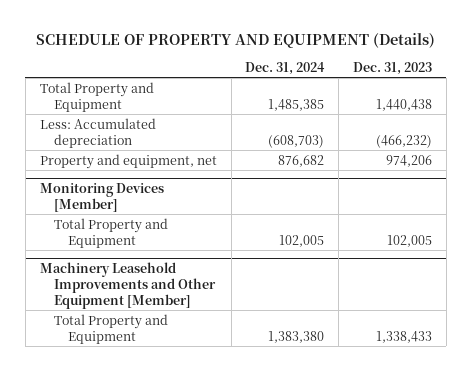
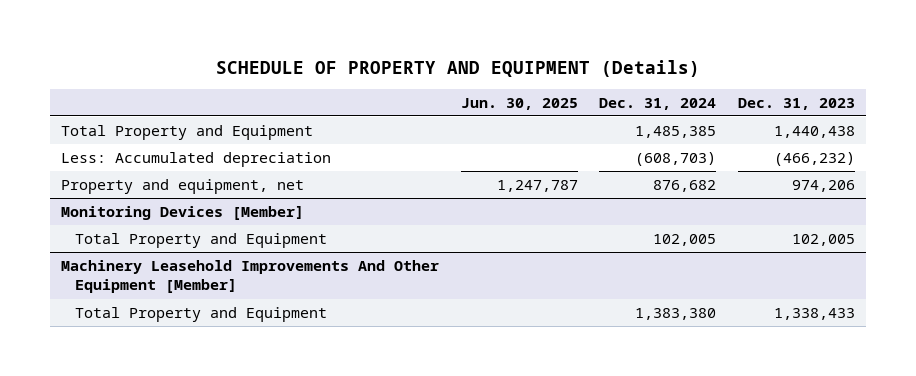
- | Dec. 31, 2024 | Dec. 31, 2023
+ | Jun. 30, 2025 | Dec. 31, 2024 | Dec. 31, 2023
- Machinery Leasehold Improvements and Other Equipment [Member]
+ Machinery Leasehold Improvements And Other Equipment [Member]

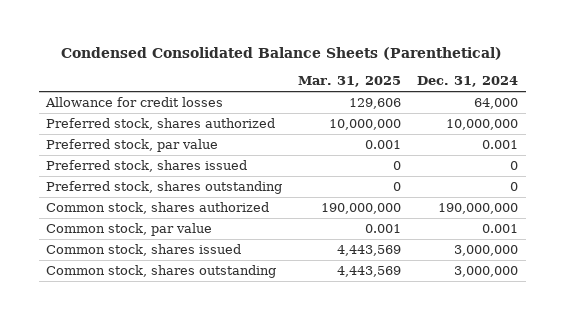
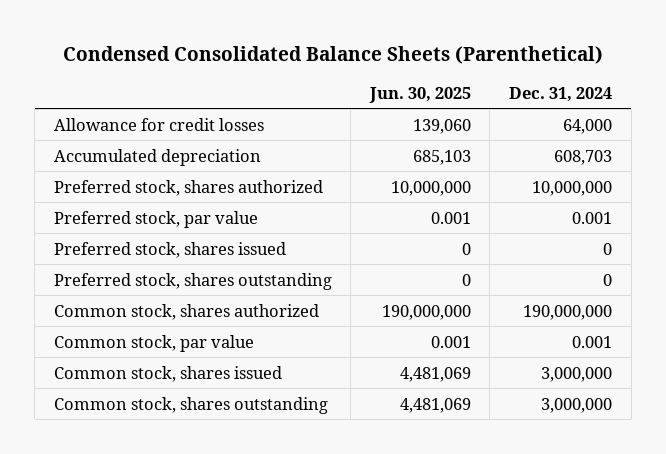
- | Mar. 31, 2025 | Dec. 31, 2024
+ | Jun. 30, 2025 | Dec. 31, 2024
+ Accumulated depreciation | 685,103 | 608,703

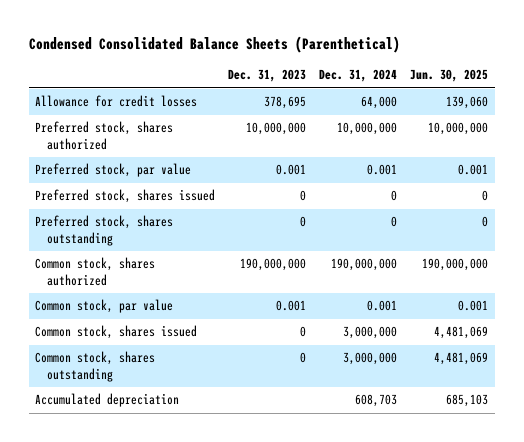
- | Jun. 30, 2025 | Dec. 31, 2024
+ | Dec. 31, 2023 | Dec. 31, 2024 | Jun. 30, 2025
moved down: Accumulated depreciation | | 608,703 | 685,103

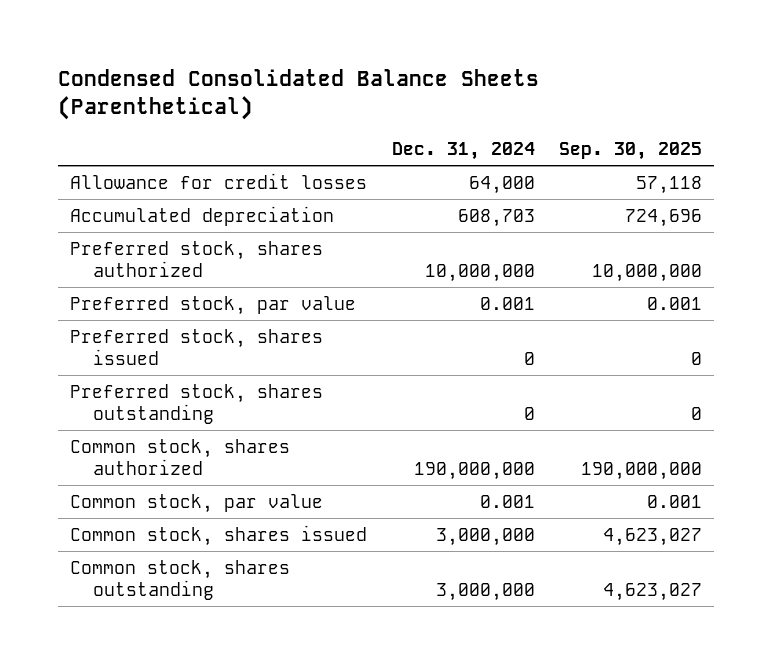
- | Dec. 31, 2023 | Dec. 31, 2024 | Jun. 30, 2025
+ | Dec. 31, 2024 | Sep. 30, 2025
moved up: Accumulated depreciation | 608,703 | 724,696

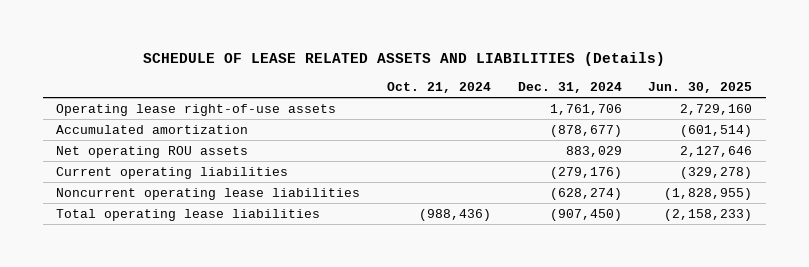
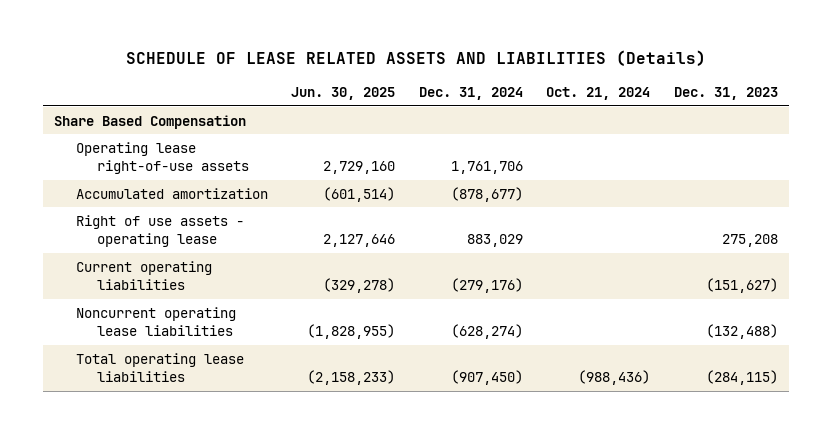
- | Oct. 21, 2024 | Dec. 31, 2024 | Jun. 30, 2025
+ | Jun. 30, 2025 | Dec. 31, 2024 | Oct. 21, 2024 | Dec. 31, 2023
+ Share Based Compensation
- Net operating ROU assets | | 883,029 | 2,127,646
+ Right of use assets - operating lease | 2,127,646 | 883,029 | | 275,208

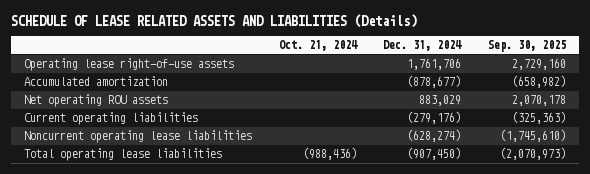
- | Jun. 30, 2025 | Dec. 31, 2024 | Oct. 21, 2024 | Dec. 31, 2023
+ | Oct. 21, 2024 | Dec. 31, 2024 | Sep. 30, 2025
- Share Based Compensation
- Right of use assets - operating lease | 2,127,646 | 883,029 | | 275,208
+ Net operating ROU assets | | 883,029 | 2,070,178

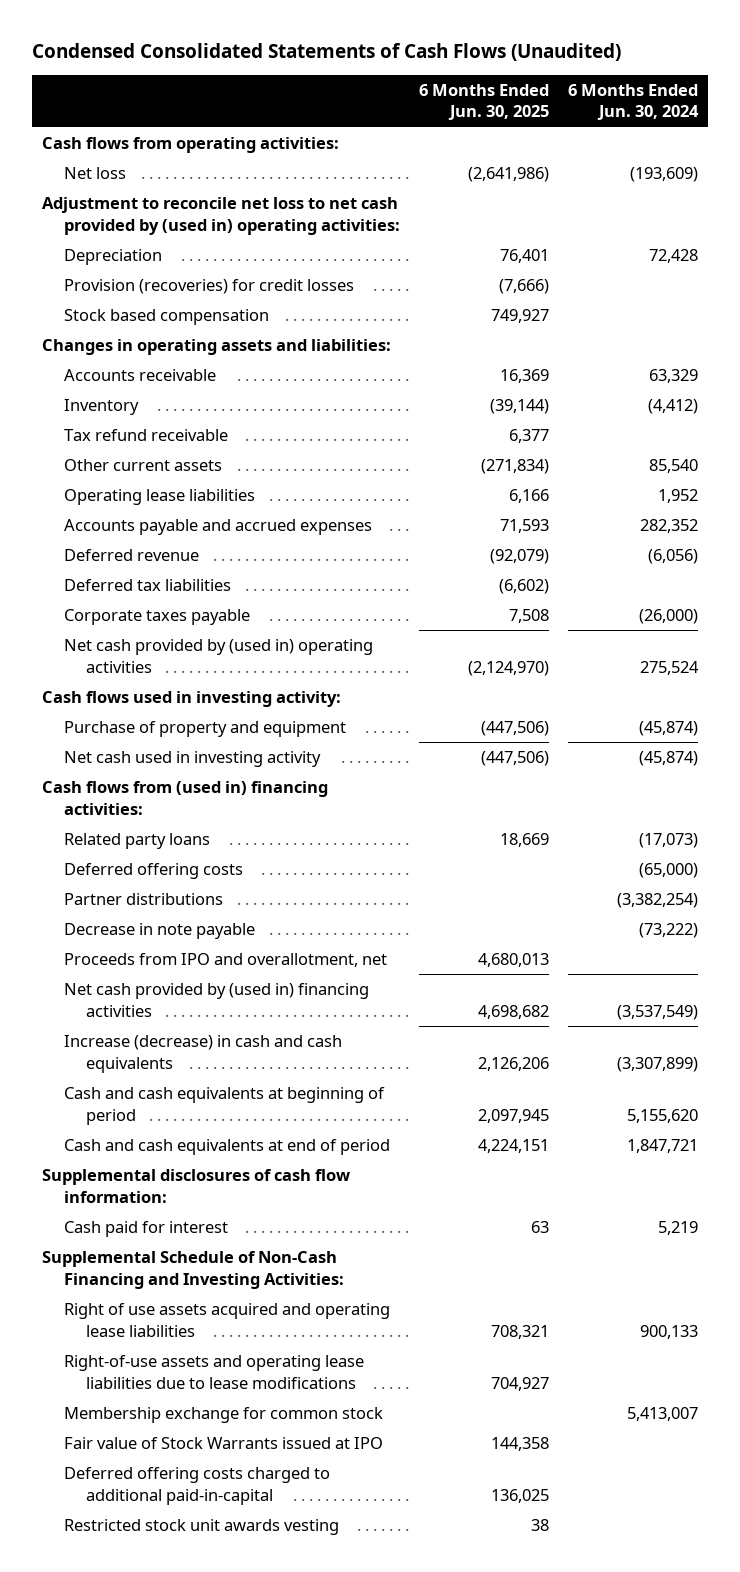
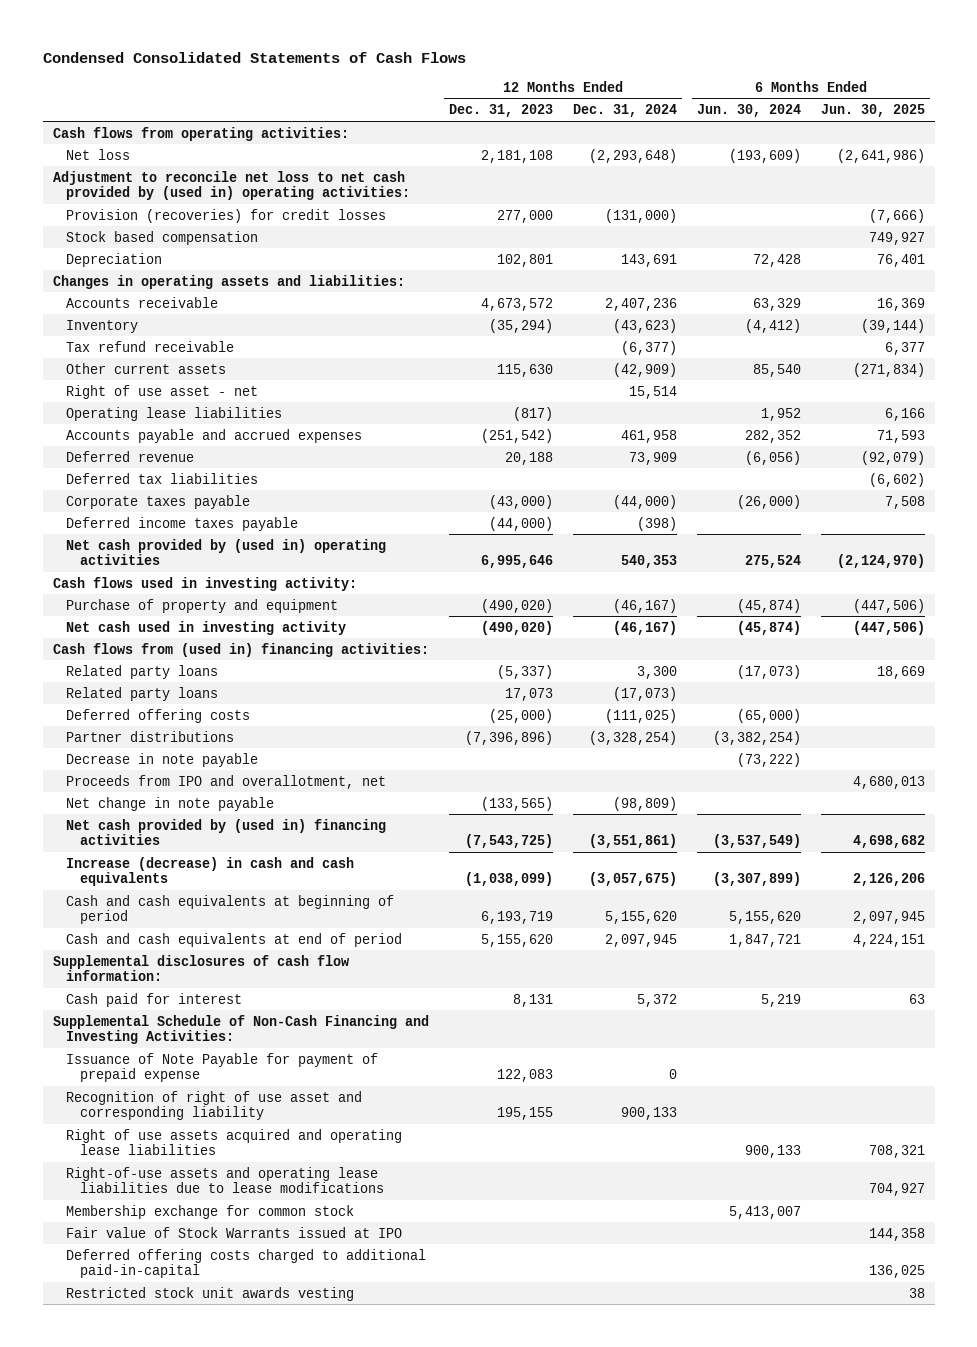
- Condensed Consolidated Statements of Cash Flows (Unaudited)
+ Condensed Consolidated Statements of Cash Flows
- | 6 Months Ended Jun. 30, 2025 | 6 Months Ended Jun. 30, 2024
+ | 12 Months Ended Dec. 31, 2023 | 12 Months Ended Dec. 31, 2024 | 6 Months Ended Jun. 30, 2024 | 6 Months Ended Jun. 30, 2025
moved down: Depreciation | 102,801 | 143,691 | 72,428 | 76,401
+ Right of use asset - net | | 15,514 | |
+ Deferred income taxes payable | (44,000) | (398) | |
+ Related party loans | 17,073 | (17,073) | |
+ Net change in note payable | (133,565) | (98,809) | |
+ Issuance of Note Payable for payment of prepaid expense | 122,083 | 0 | |
+ Recognition of right of use asset and corresponding liability | 195,155 | 900,133 | |

